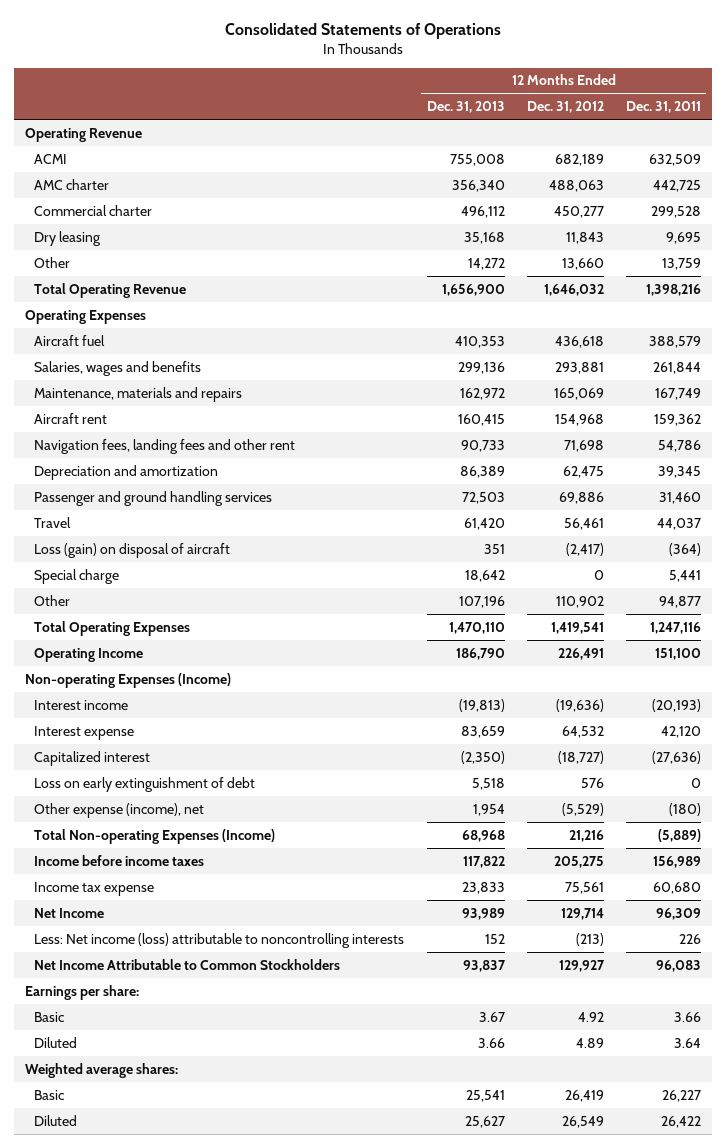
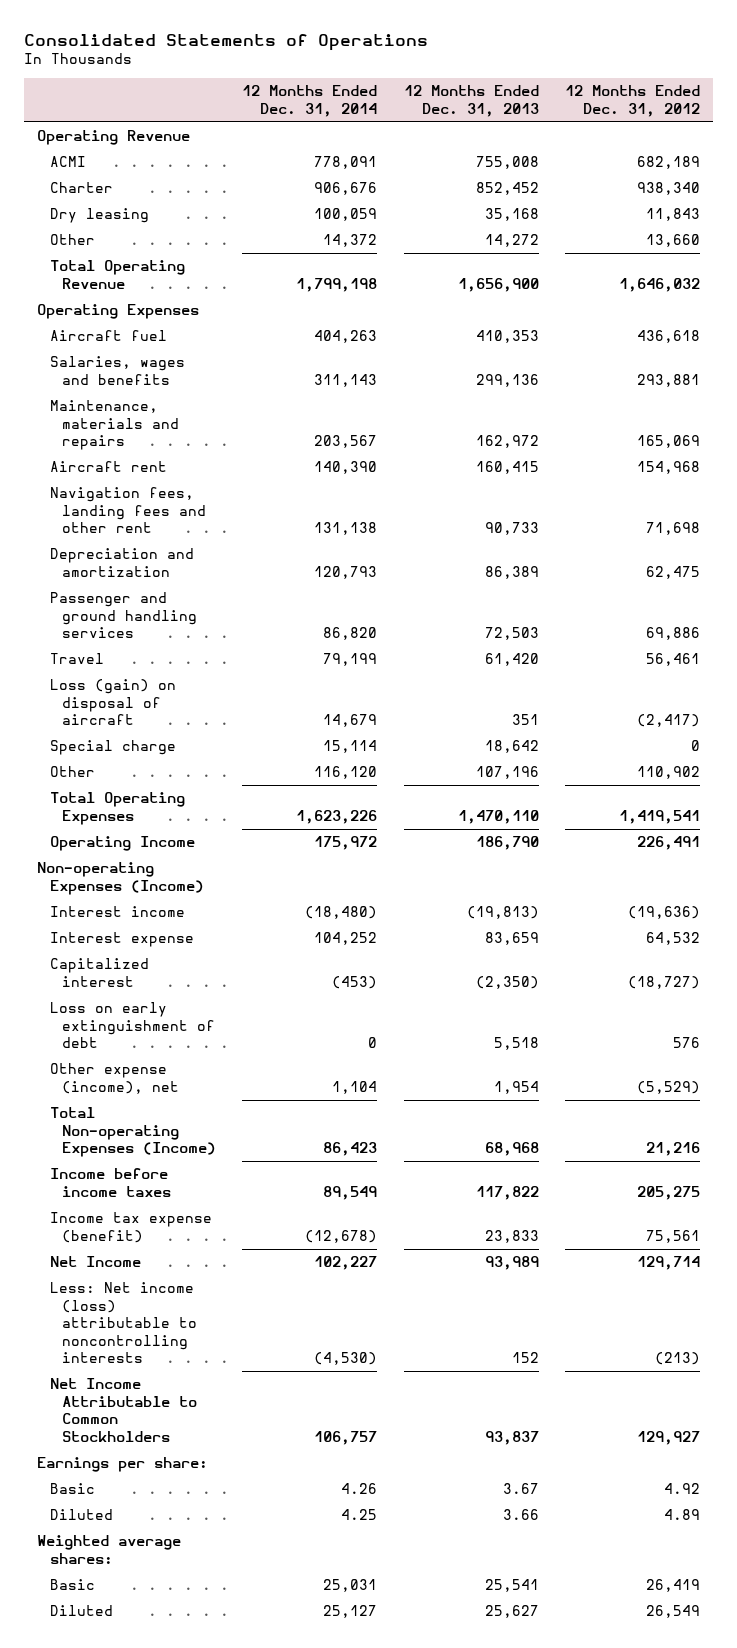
- | 12 Months Ended Dec. 31, 2013 | 12 Months Ended Dec. 31, 2012 | 12 Months Ended Dec. 31, 2011
+ | 12 Months Ended Dec. 31, 2014 | 12 Months Ended Dec. 31, 2013 | 12 Months Ended Dec. 31, 2012
- AMC charter | 356,340 | 488,063 | 442,725
- Commercial charter | 496,112 | 450,277 | 299,528
+ Charter | 906,676 | 852,452 | 938,340
- Income tax expense | 23,833 | 75,561 | 60,680
+ Income tax expense (benefit) | (12,678) | 23,833 | 75,561

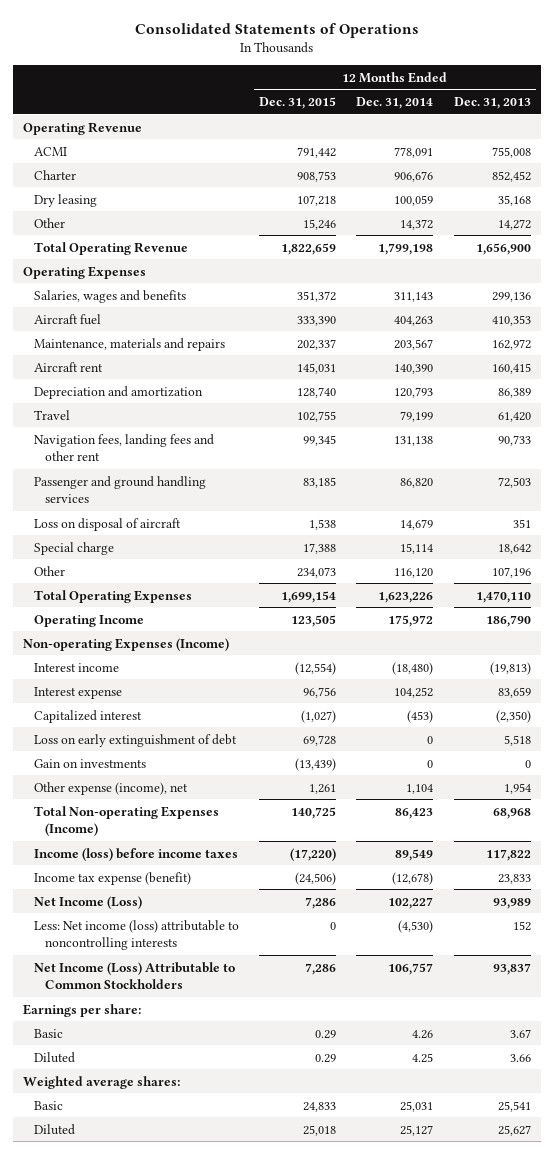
- | 12 Months Ended Dec. 31, 2014 | 12 Months Ended Dec. 31, 2013 | 12 Months Ended Dec. 31, 2012
+ | 12 Months Ended Dec. 31, 2015 | 12 Months Ended Dec. 31, 2014 | 12 Months Ended Dec. 31, 2013
moved down: Aircraft fuel | 333,390 | 404,263 | 410,353
- Loss (gain) on disposal of aircraft | 14,679 | 351 | (2,417)
moved down: Navigation fees, landing fees and other rent | 99,345 | 131,138 | 90,733
moved down: Passenger and ground handling services | 83,185 | 86,820 | 72,503
+ Loss on disposal of aircraft | 1,538 | 14,679 | 351
+ Gain on investments | (13,439) | 0 | 0
- Income before income taxes | 89,549 | 117,822 | 205,275
+ Income (loss) before income taxes | (17,220) | 89,549 | 117,822
- Net Income | 102,227 | 93,989 | 129,714
+ Net Income (Loss) | 7,286 | 102,227 | 93,989
- Net Income Attributable to Common Stockholders | 106,757 | 93,837 | 129,927
+ Net Income (Loss) Attributable to Common Stockholders | 7,286 | 106,757 | 93,837

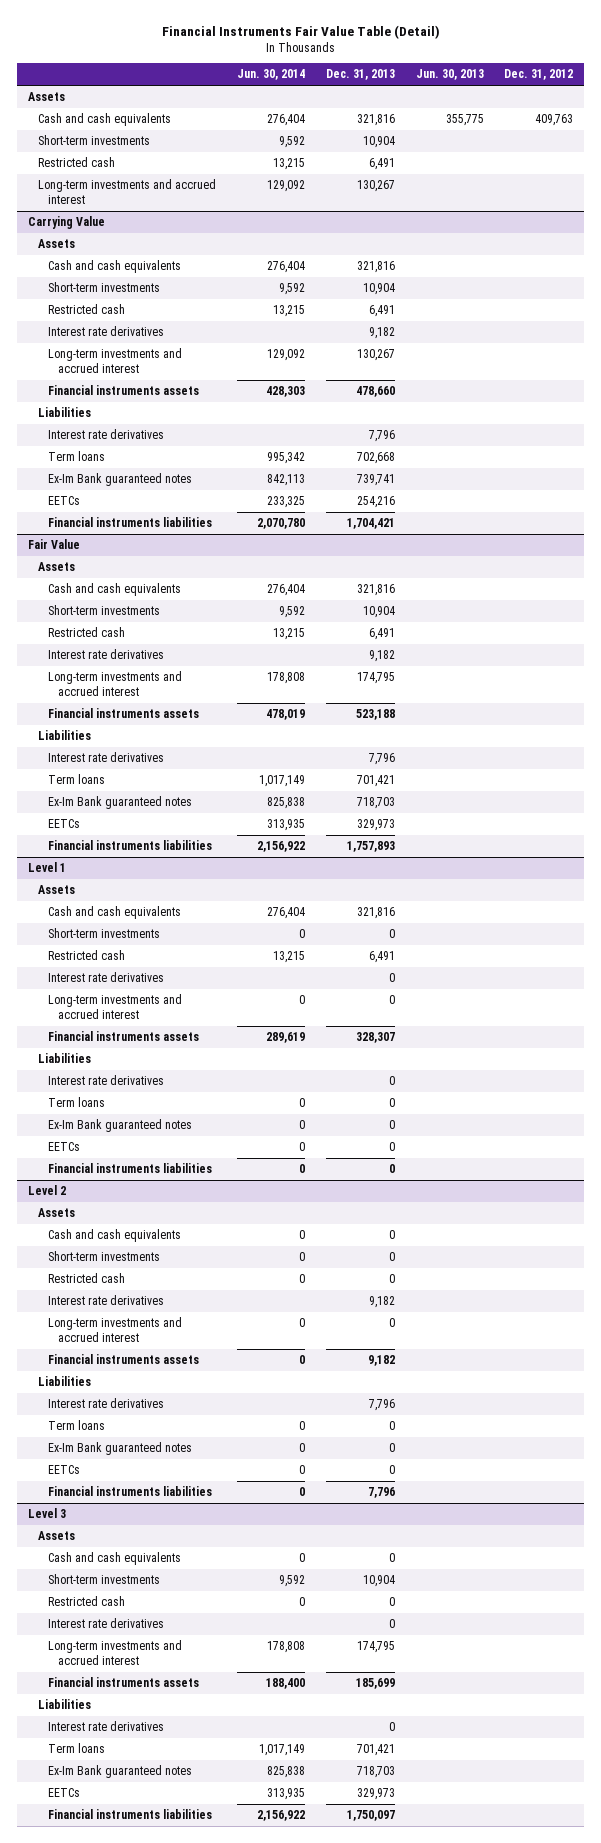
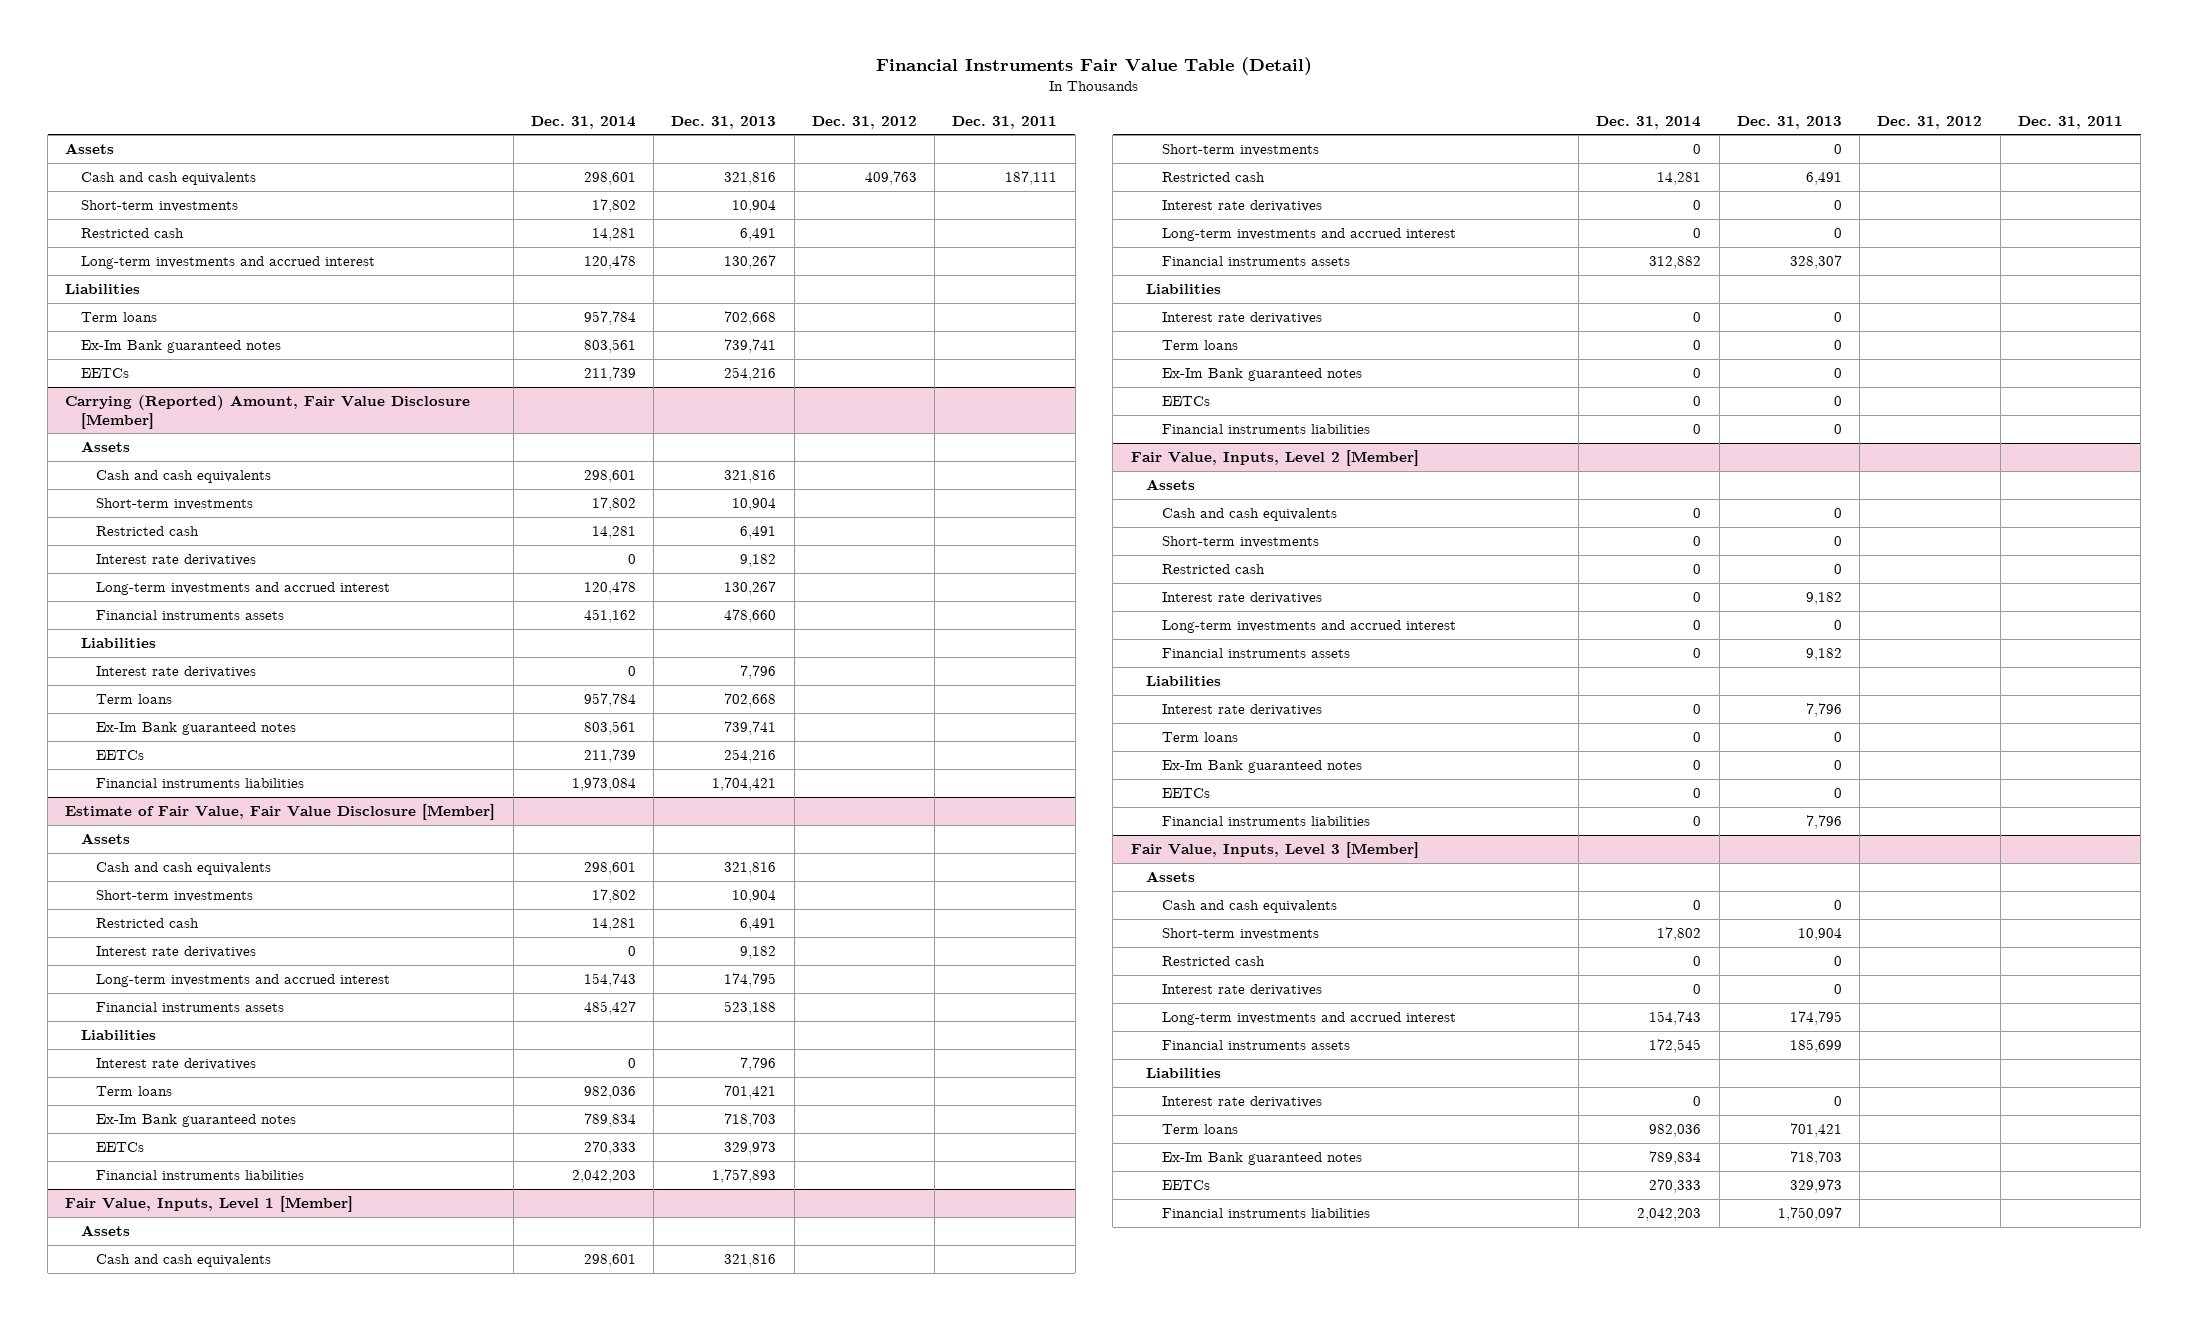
- | Jun. 30, 2014 | Dec. 31, 2013 | Jun. 30, 2013 | Dec. 31, 2012
+ | Dec. 31, 2014 | Dec. 31, 2013 | Dec. 31, 2012 | Dec. 31, 2011
- Carrying Value
+ Liabilities
+ Term loans | 957,784 | 702,668 | |
+ Ex-Im Bank guaranteed notes | 803,561 | 739,741 | |
+ EETCs | 211,739 | 254,216 | |
+ Carrying (Reported) Amount, Fair Value Disclosure [Member]
- Fair Value
+ Estimate of Fair Value, Fair Value Disclosure [Member]
- Level 1
+ Fair Value, Inputs, Level 1 [Member]
- Level 2
+ Fair Value, Inputs, Level 2 [Member]
- Level 3
+ Fair Value, Inputs, Level 3 [Member]

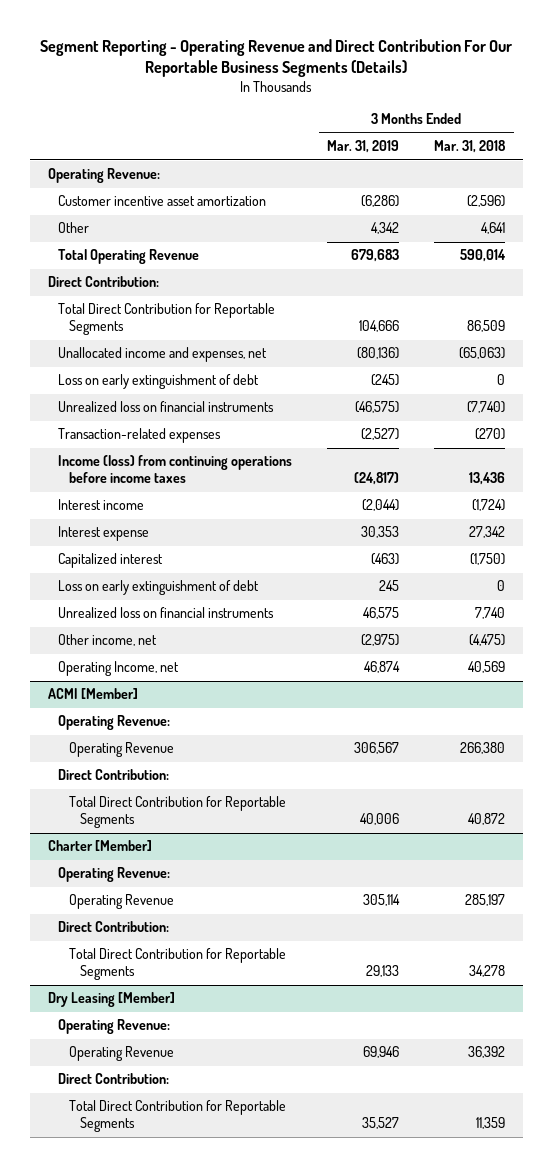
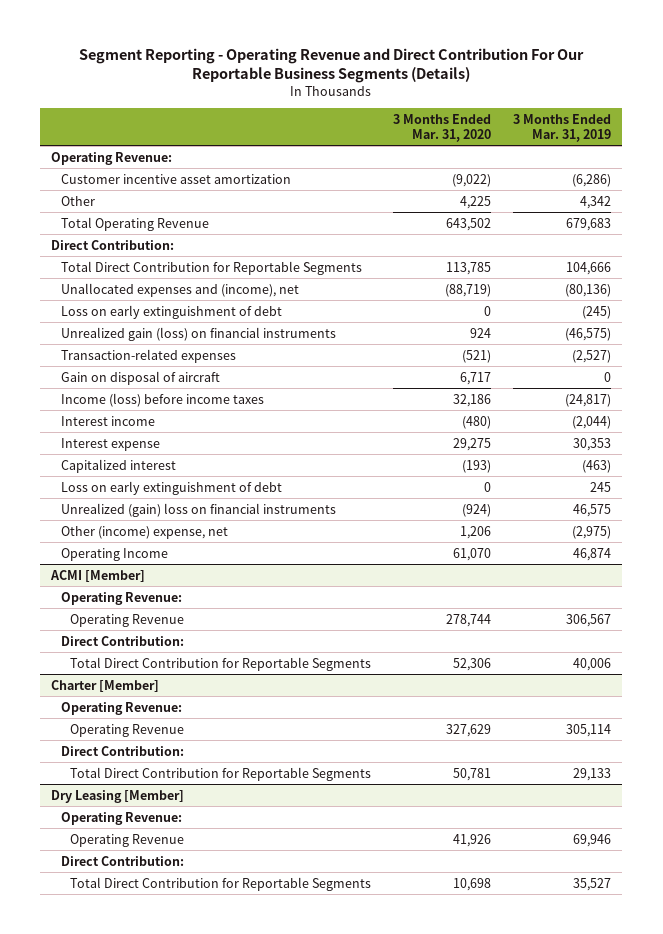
- | 3 Months Ended Mar. 31, 2019 | 3 Months Ended Mar. 31, 2018
+ | 3 Months Ended Mar. 31, 2020 | 3 Months Ended Mar. 31, 2019
- Unallocated income and expenses, net | (80,136) | (65,063)
+ Unallocated expenses and (income), net | (88,719) | (80,136)
- Unrealized loss on financial instruments | (46,575) | (7,740)
+ Unrealized gain (loss) on financial instruments | 924 | (46,575)
- Income (loss) from continuing operations before income taxes | (24,817) | 13,436
+ Gain on disposal of aircraft | 6,717 | 0
+ Income (loss) before income taxes | 32,186 | (24,817)
- Unrealized loss on financial instruments | 46,575 | 7,740
- Other income, net | (2,975) | (4,475)
- Operating Income, net | 46,874 | 40,569
+ Unrealized (gain) loss on financial instruments | (924) | 46,575
+ Other (income) expense, net | 1,206 | (2,975)
+ Operating Income | 61,070 | 46,874

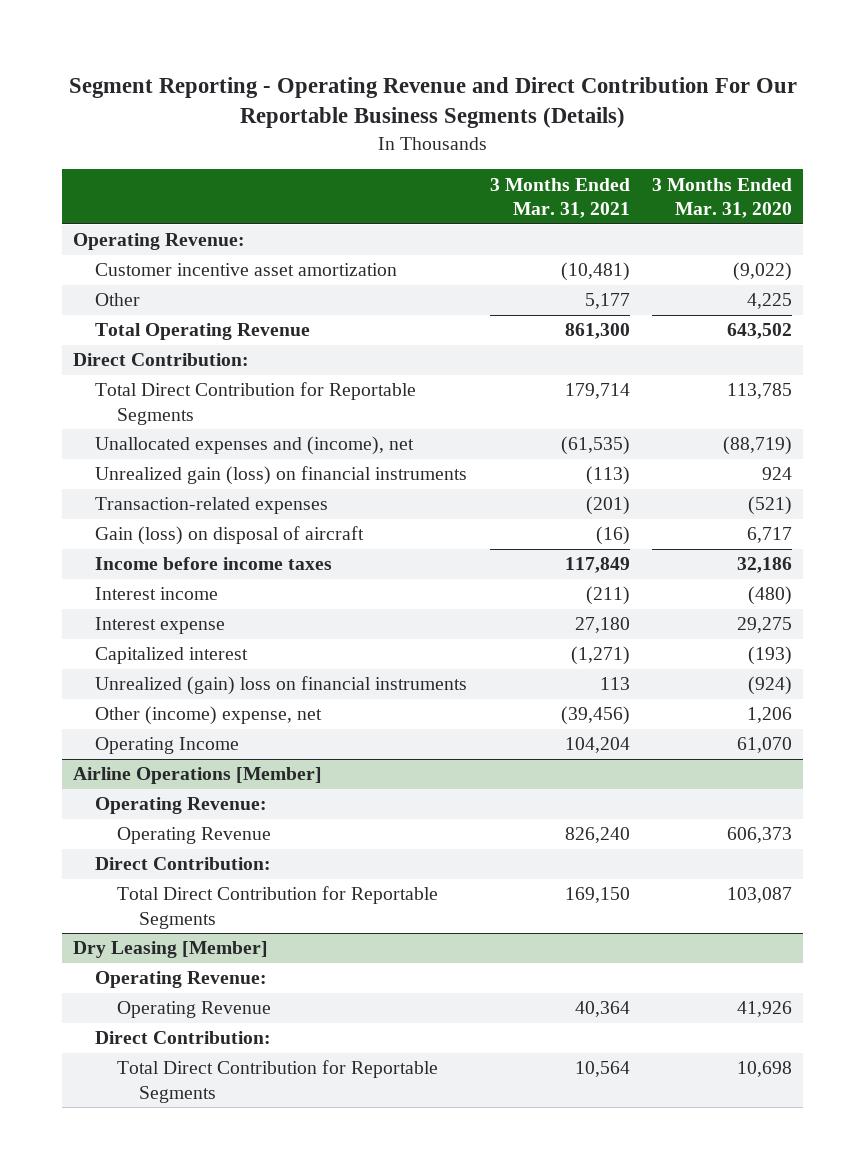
- | 3 Months Ended Mar. 31, 2020 | 3 Months Ended Mar. 31, 2019
+ | 3 Months Ended Mar. 31, 2021 | 3 Months Ended Mar. 31, 2020
- Loss on early extinguishment of debt | 0 | (245)
- Gain on disposal of aircraft | 6,717 | 0
- Income (loss) before income taxes | 32,186 | (24,817)
+ Gain (loss) on disposal of aircraft | (16) | 6,717
+ Income before income taxes | 117,849 | 32,186
- Loss on early extinguishment of debt | 0 | 245
- ACMI [Member]
- Operating Revenue:
- Operating Revenue | 278,744 | 306,567
- Direct Contribution:
- Total Direct Contribution for Reportable Segments | 52,306 | 40,006
- Charter [Member]
+ Airline Operations [Member]
- Operating Revenue | 327,629 | 305,114
+ Operating Revenue | 826,240 | 606,373
- Total Direct Contribution for Reportable Segments | 50,781 | 29,133
+ Total Direct Contribution for Reportable Segments | 169,150 | 103,087

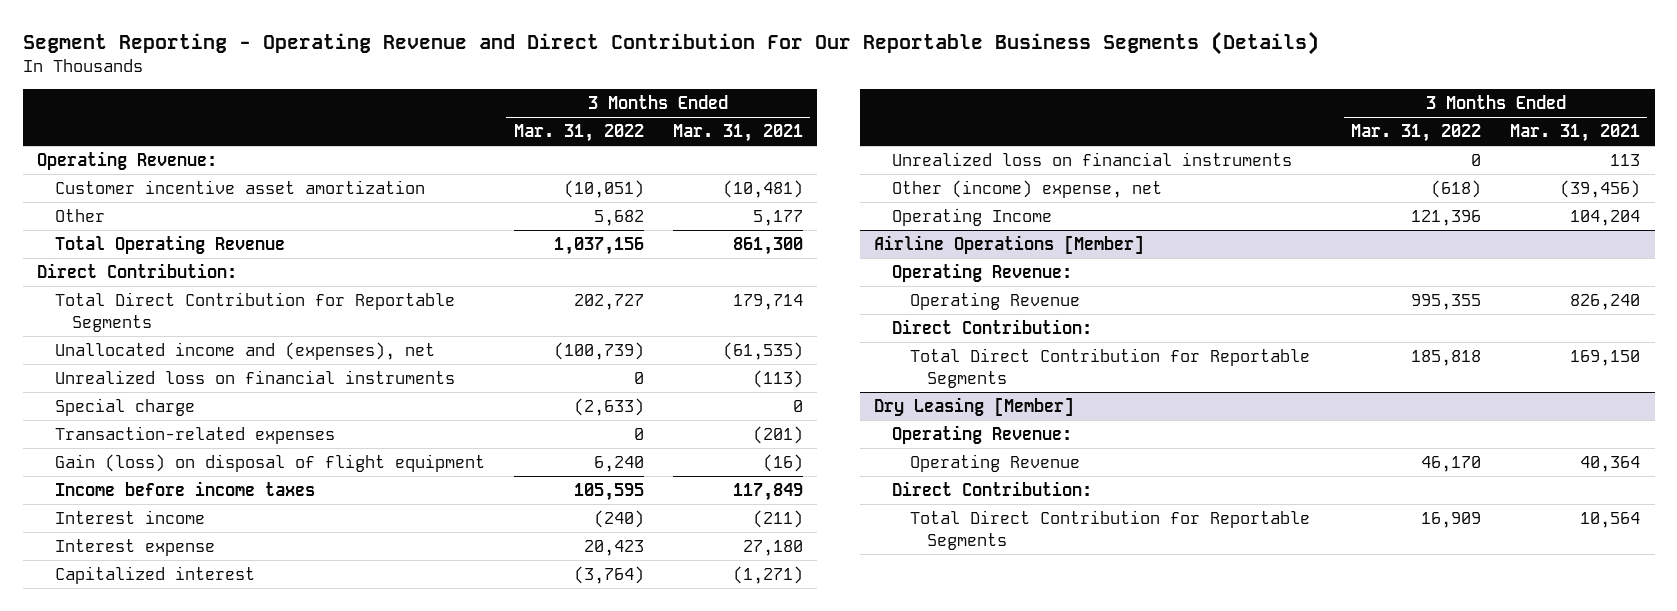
- | 3 Months Ended Mar. 31, 2021 | 3 Months Ended Mar. 31, 2020
+ | 3 Months Ended Mar. 31, 2022 | 3 Months Ended Mar. 31, 2021
- Unallocated expenses and (income), net | (61,535) | (88,719)
- Unrealized gain (loss) on financial instruments | (113) | 924
+ Unallocated income and (expenses), net | (100,739) | (61,535)
+ Unrealized loss on financial instruments | 0 | (113)
+ Special charge | (2,633) | 0
- Gain (loss) on disposal of aircraft | (16) | 6,717
+ Gain (loss) on disposal of flight equipment | 6,240 | (16)
- Unrealized (gain) loss on financial instruments | 113 | (924)
+ Unrealized loss on financial instruments | 0 | 113

